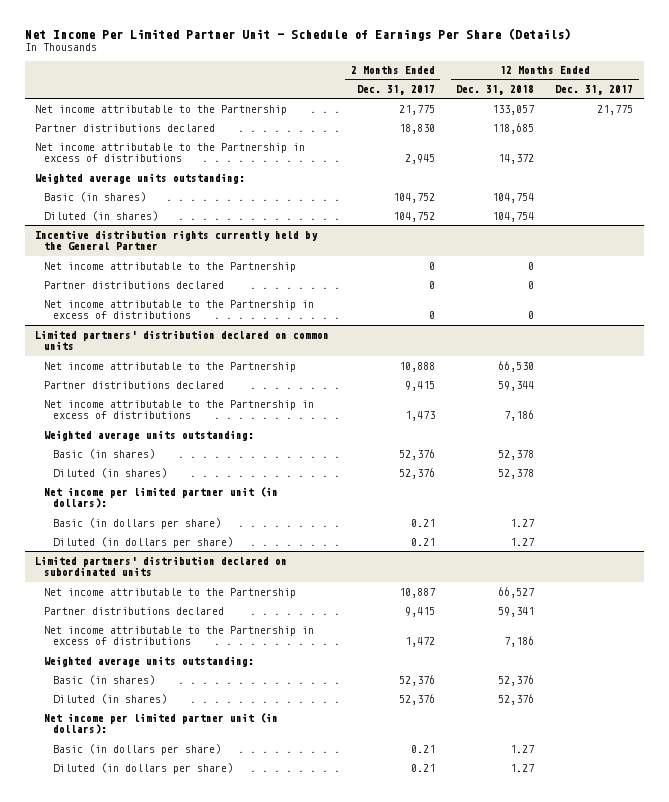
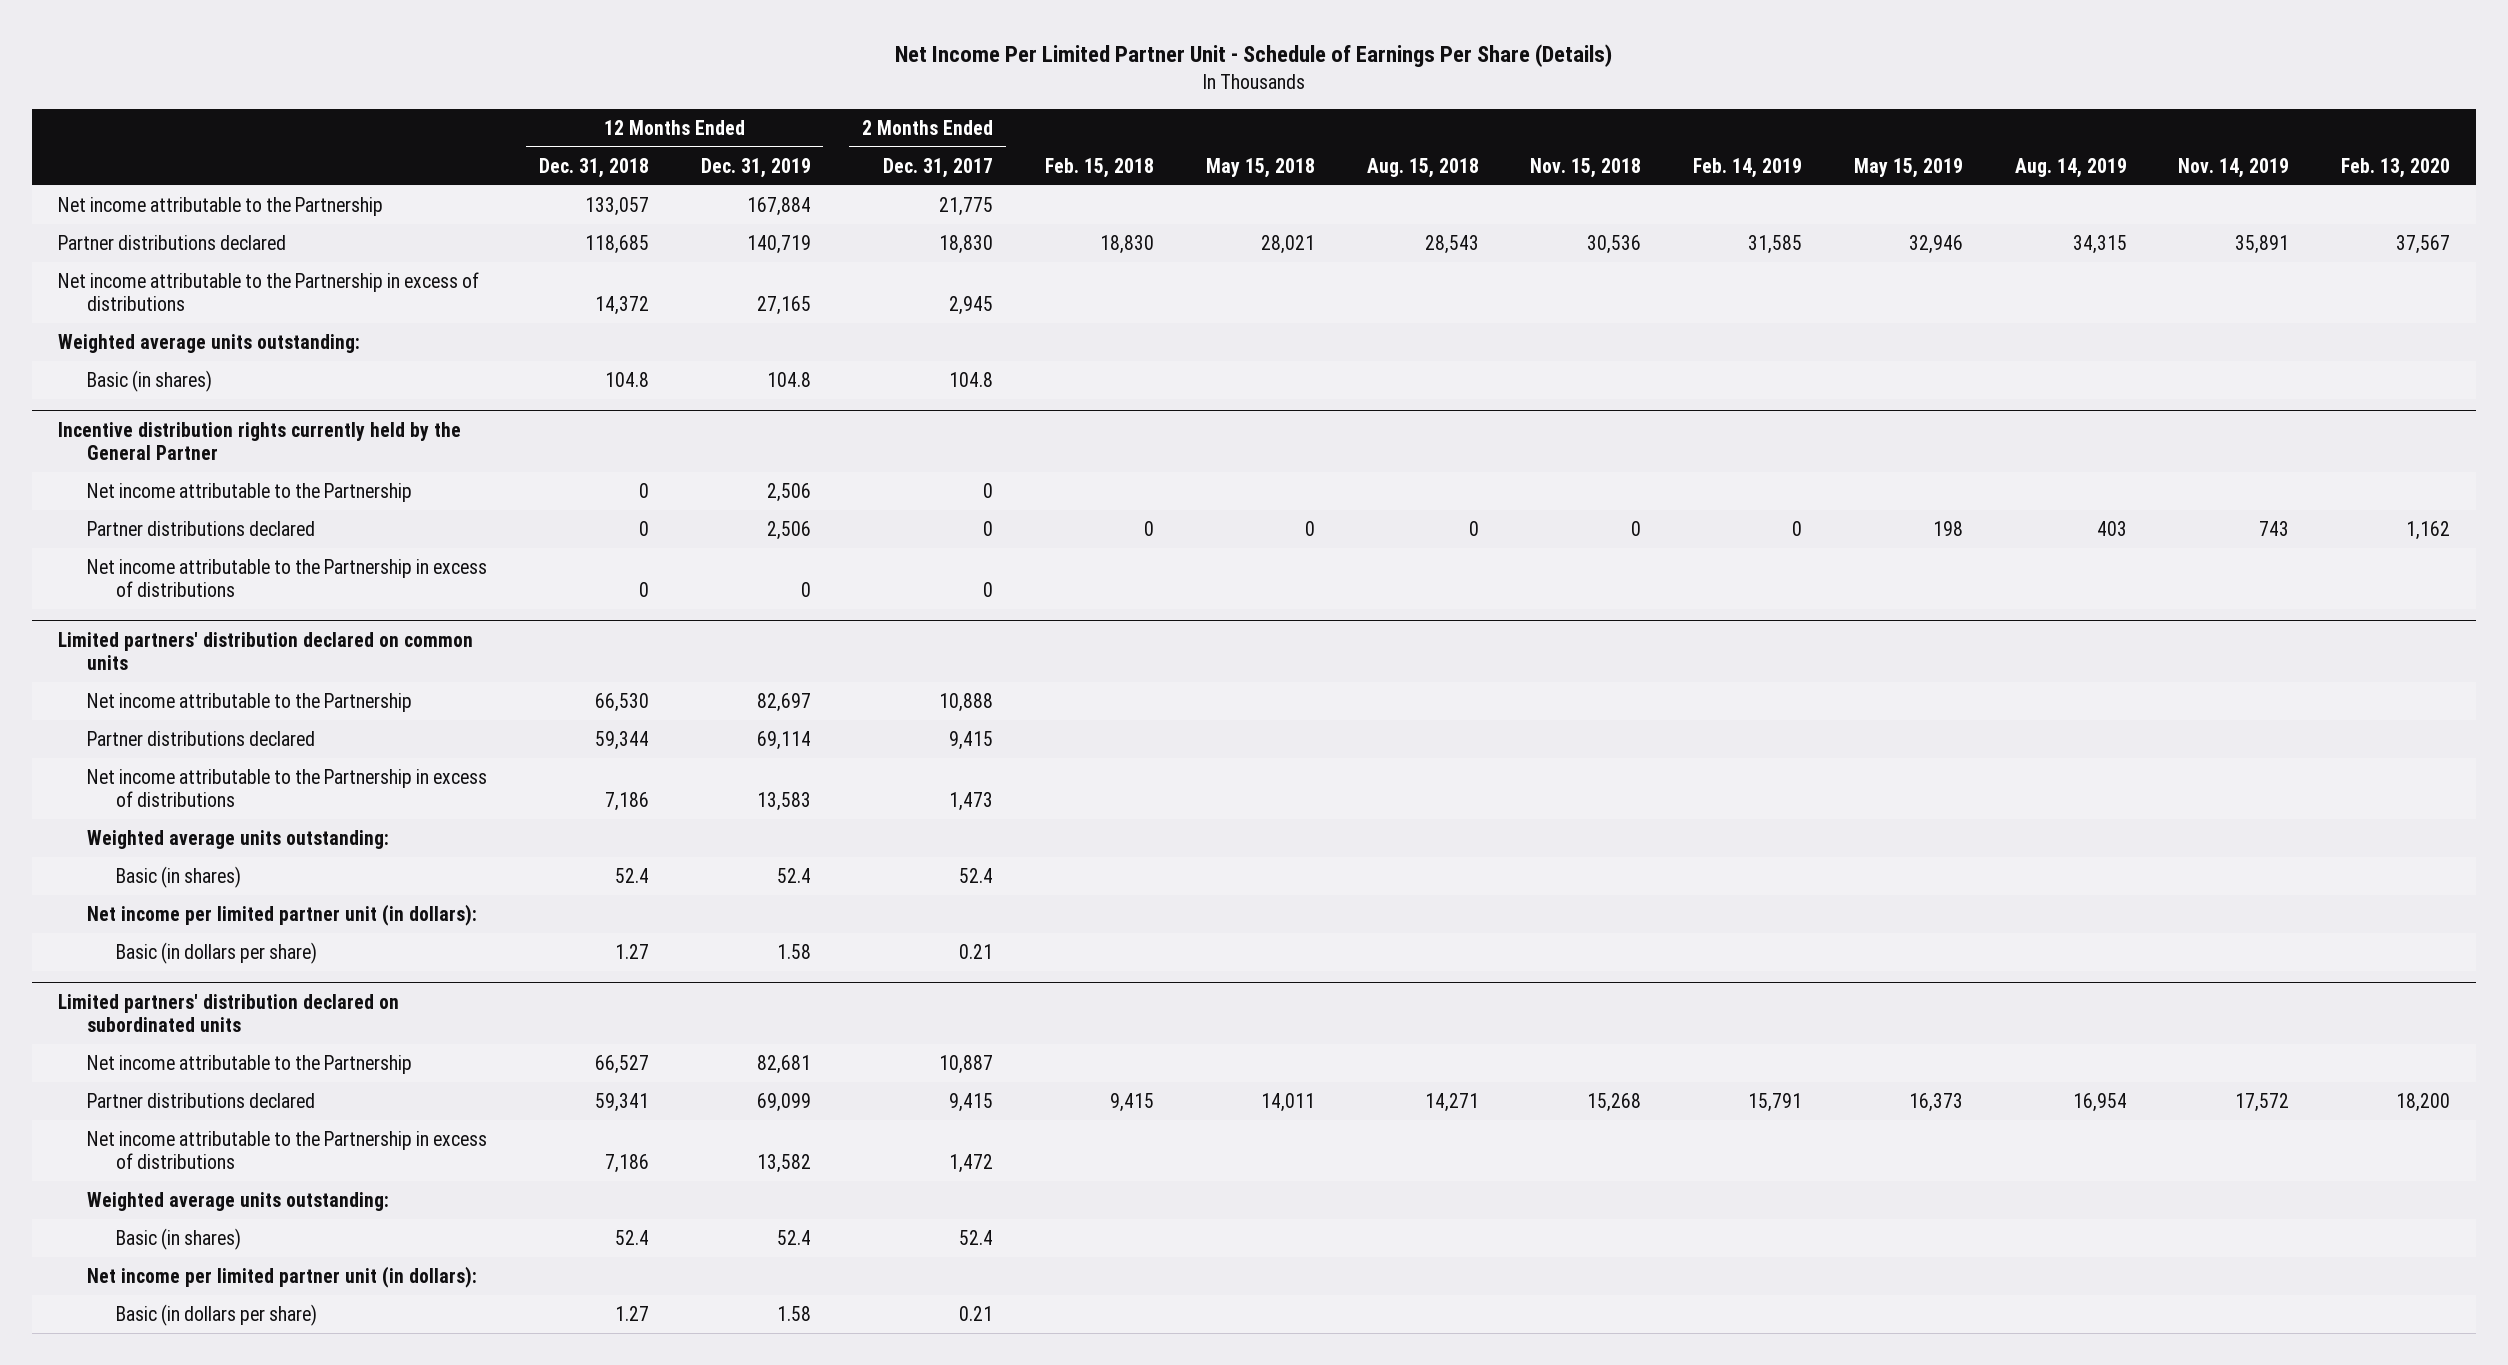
- | 2 Months Ended Dec. 31, 2017 | 12 Months Ended Dec. 31, 2018 | 12 Months Ended Dec. 31, 2017
+ | 12 Months Ended Dec. 31, 2018 | 12 Months Ended Dec. 31, 2019 | 2 Months Ended Dec. 31, 2017 | Feb. 15, 2018 | May 15, 2018 | Aug. 15, 2018 | Nov. 15, 2018 | Feb. 14, 2019 | May 15, 2019 | Aug. 14, 2019 | Nov. 14, 2019 | Feb. 13, 2020
- Basic (in shares) | 104,752 | 104,754 |
- Diluted (in shares) | 104,752 | 104,754 |
+ Basic (in shares) | 104.8 | 104.8 | 104.8 | | | | | | | | |
@ Limited partners' distribution declared on common units
- Basic (in shares) | 52,376 | 52,378 |
- Diluted (in shares) | 52,376 | 52,378 |
+ Basic (in shares) | 52.4 | 52.4 | 52.4 | | | | | | | | |
- Diluted (in dollars per share) | 0.21 | 1.27 |
@ Limited partners' distribution declared on subordinated units
- Basic (in shares) | 52,376 | 52,376 |
- Diluted (in shares) | 52,376 | 52,376 |
+ Basic (in shares) | 52.4 | 52.4 | 52.4 | | | | | | | | |
- Diluted (in dollars per share) | 0.21 | 1.27 |

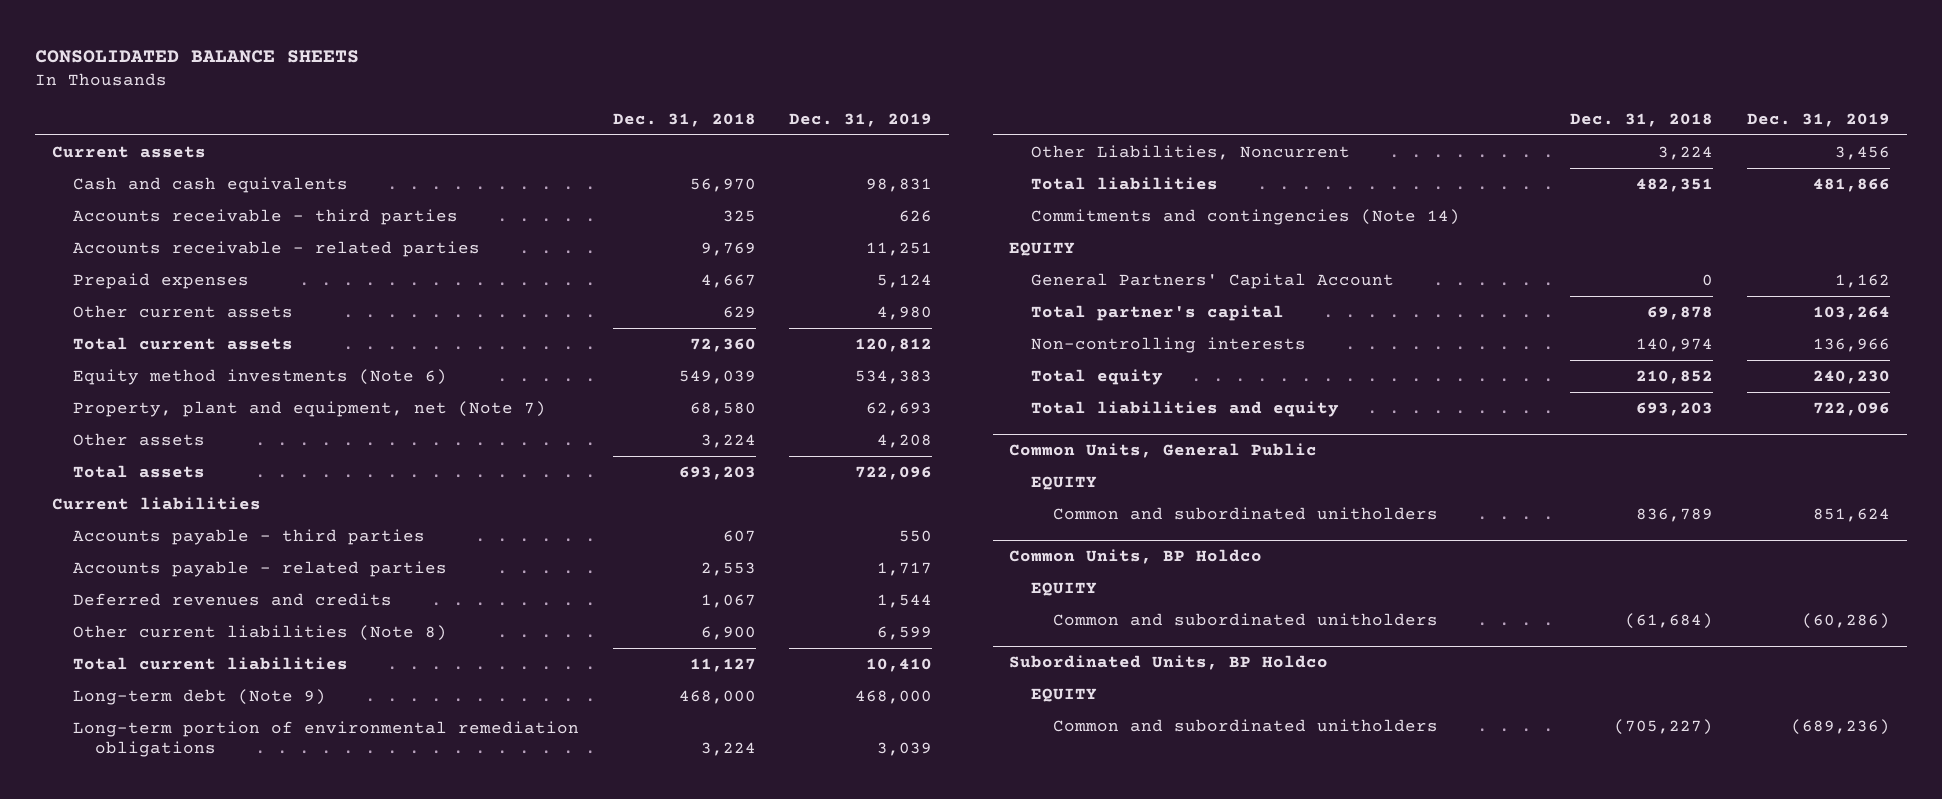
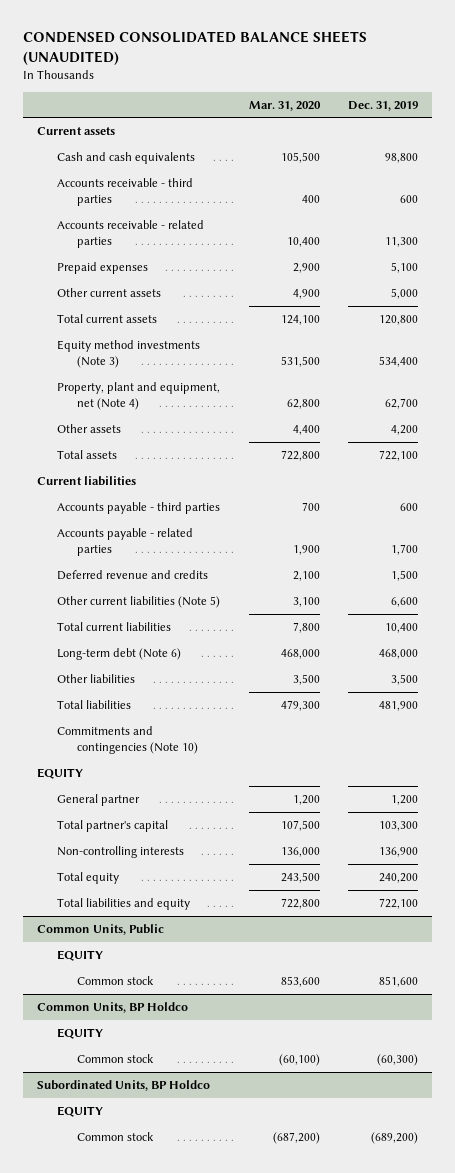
- CONSOLIDATED BALANCE SHEETS
+ CONDENSED CONSOLIDATED BALANCE SHEETS (UNAUDITED)
- | Dec. 31, 2018 | Dec. 31, 2019
+ | Mar. 31, 2020 | Dec. 31, 2019
- Cash and cash equivalents | 56,970 | 98,831
- Accounts receivable - third parties | 325 | 626
- Accounts receivable - related parties | 9,769 | 11,251
- Prepaid expenses | 4,667 | 5,124
- Other current assets | 629 | 4,980
- Total current assets | 72,360 | 120,812
- Equity method investments (Note 6) | 549,039 | 534,383
- Property, plant and equipment, net (Note 7) | 68,580 | 62,693
- Other assets | 3,224 | 4,208
- Total assets | 693,203 | 722,096
+ Cash and cash equivalents | 105,500 | 98,800
+ Accounts receivable - third parties | 400 | 600
+ Accounts receivable - related parties | 10,400 | 11,300
+ Prepaid expenses | 2,900 | 5,100
+ Other current assets | 4,900 | 5,000
+ Total current assets | 124,100 | 120,800
+ Equity method investments (Note 3) | 531,500 | 534,400
+ Property, plant and equipment, net (Note 4) | 62,800 | 62,700
+ Other assets | 4,400 | 4,200
+ Total assets | 722,800 | 722,100
- Accounts payable - third parties | 607 | 550
- Accounts payable - related parties | 2,553 | 1,717
- Deferred revenues and credits | 1,067 | 1,544
- Other current liabilities (Note 8) | 6,900 | 6,599
- Total current liabilities | 11,127 | 10,410
- Long-term debt (Note 9) | 468,000 | 468,000
- Long-term portion of environmental remediation obligations | 3,224 | 3,039
- Other Liabilities, Noncurrent | 3,224 | 3,456
- Total liabilities | 482,351 | 481,866
- Commitments and contingencies (Note 14)
+ Accounts payable - third parties | 700 | 600
+ Accounts payable - related parties | 1,900 | 1,700
+ Deferred revenue and credits | 2,100 | 1,500
+ Other current liabilities (Note 5) | 3,100 | 6,600
+ Total current liabilities | 7,800 | 10,400
+ Long-term debt (Note 6) | 468,000 | 468,000
+ Other liabilities | 3,500 | 3,500
+ Total liabilities | 479,300 | 481,900
+ Commitments and contingencies (Note 10)
- General Partners' Capital Account | 0 | 1,162
- Total partner's capital | 69,878 | 103,264
- Non-controlling interests | 140,974 | 136,966
- Total equity | 210,852 | 240,230
- Total liabilities and equity | 693,203 | 722,096
- Common Units, General Public
+ General partner | 1,200 | 1,200
+ Total partner's capital | 107,500 | 103,300
+ Non-controlling interests | 136,000 | 136,900
+ Total equity | 243,500 | 240,200
+ Total liabilities and equity | 722,800 | 722,100
+ Common Units, Public
- Common and subordinated unitholders | 836,789 | 851,624
+ Common stock | 853,600 | 851,600
@ Common Units, BP Holdco
- Common and subordinated unitholders | (61,684) | (60,286)
+ Common stock | (60,100) | (60,300)
@ Subordinated Units, BP Holdco
- Common and subordinated unitholders | (705,227) | (689,236)
+ Common stock | (687,200) | (689,200)

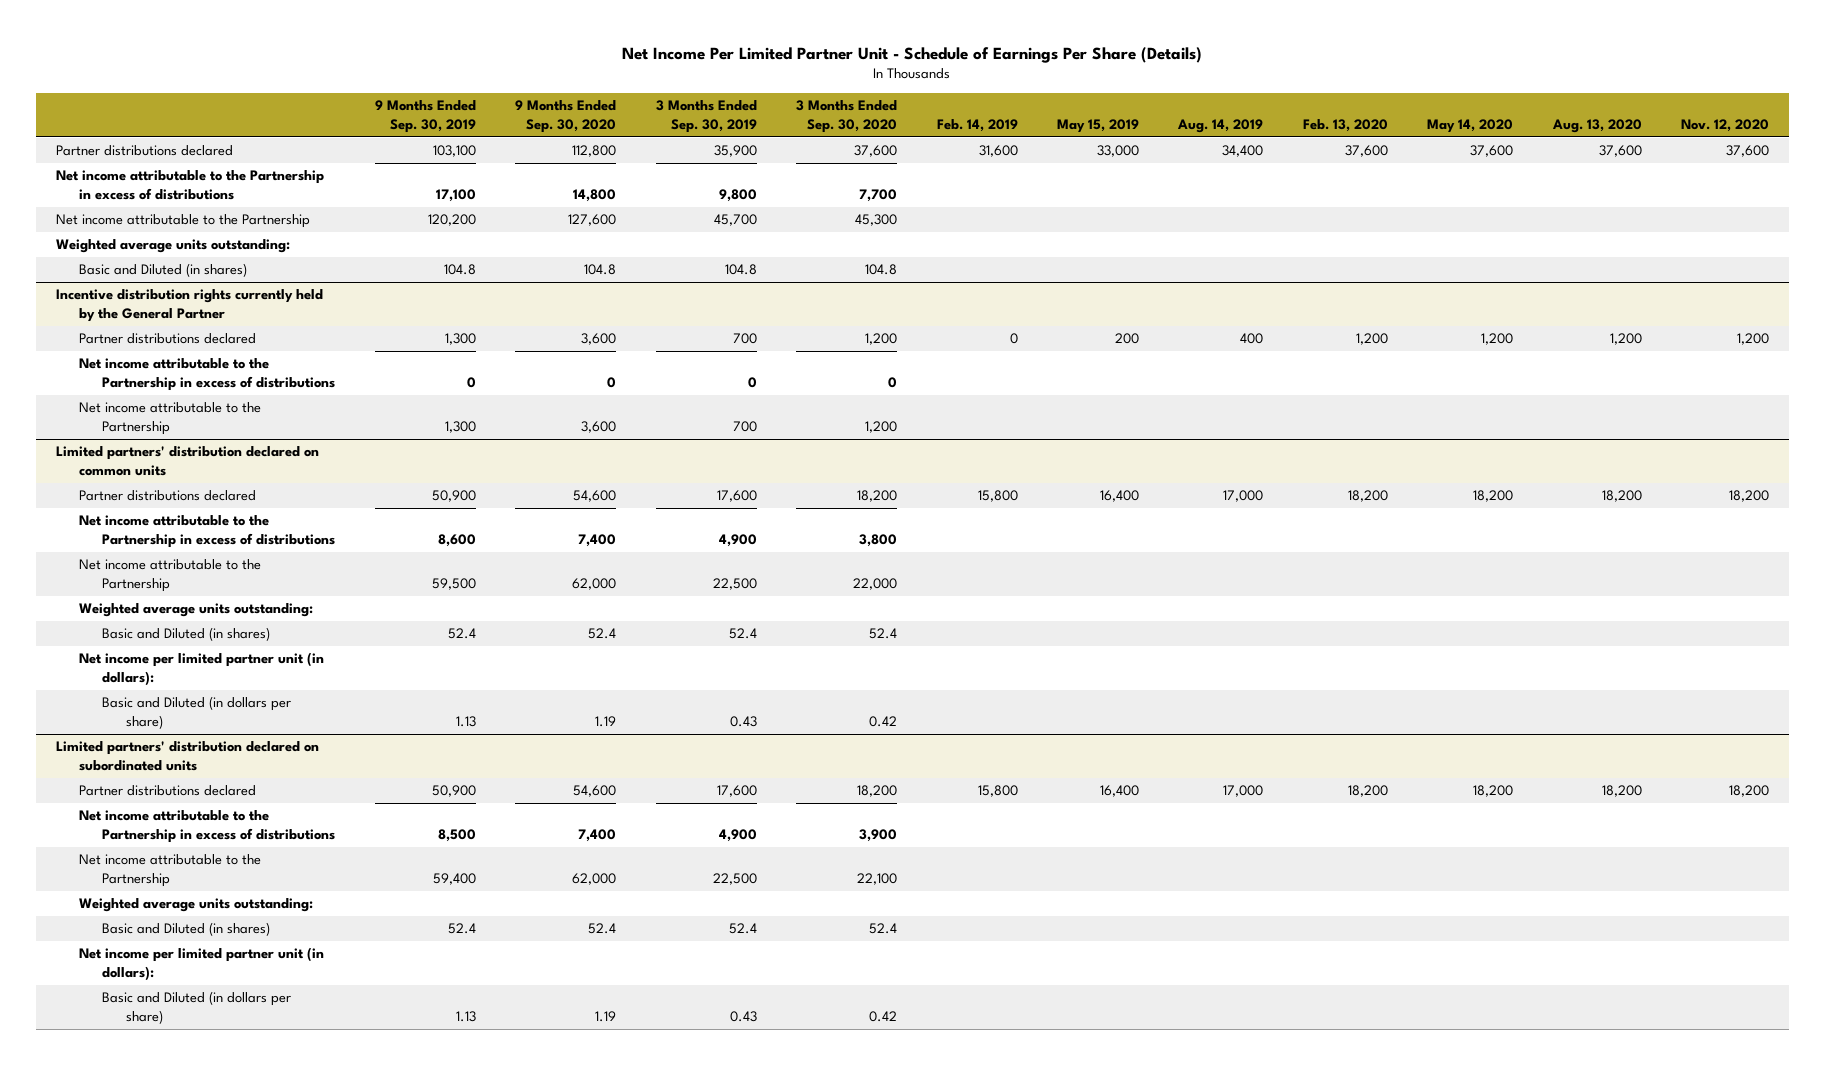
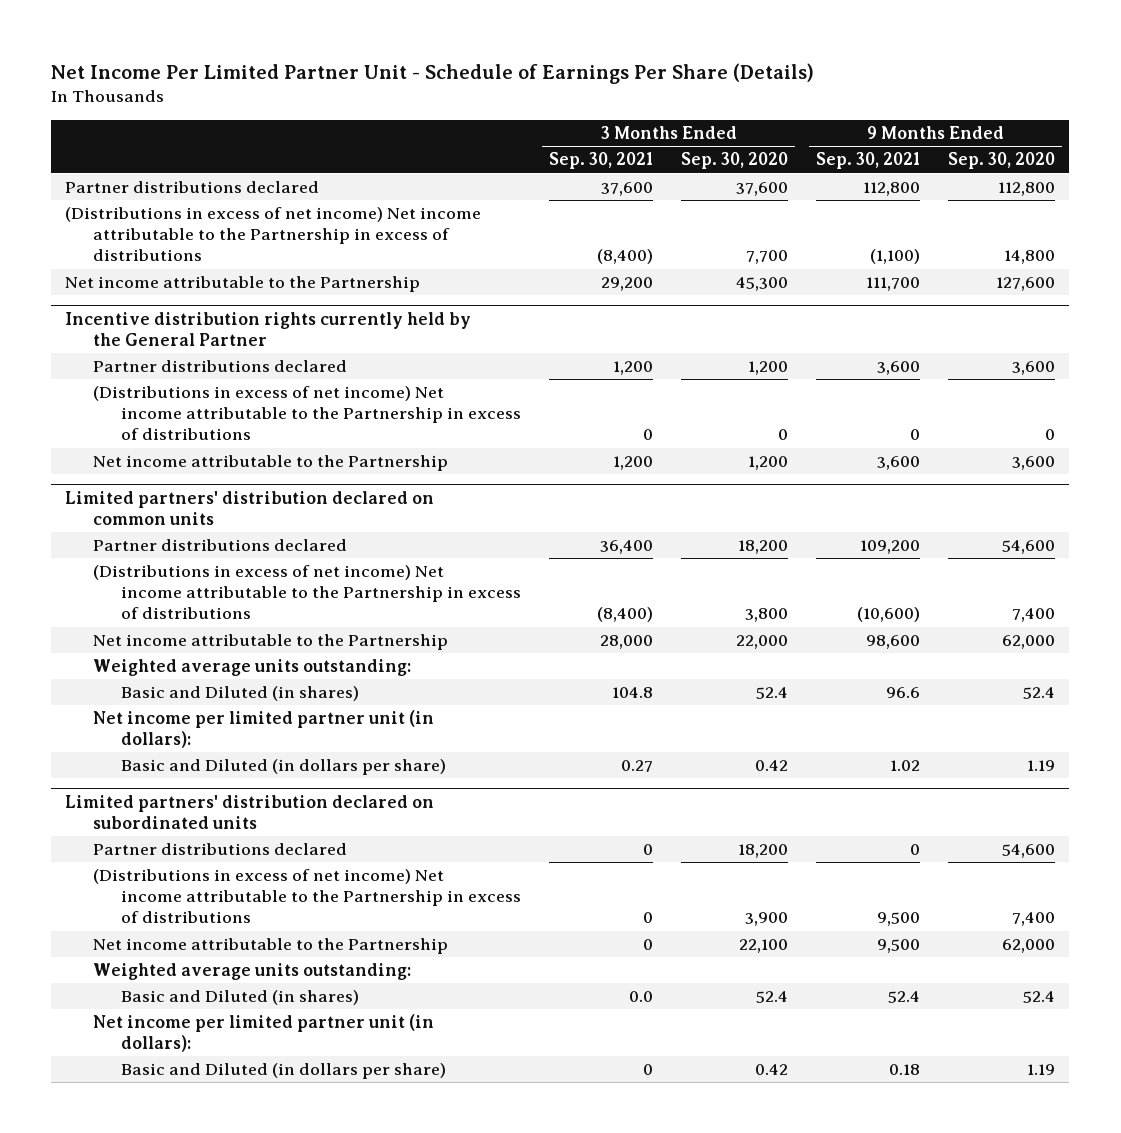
- | 9 Months Ended Sep. 30, 2019 | 9 Months Ended Sep. 30, 2020 | 3 Months Ended Sep. 30, 2019 | 3 Months Ended Sep. 30, 2020 | Feb. 14, 2019 | May 15, 2019 | Aug. 14, 2019 | Feb. 13, 2020 | May 14, 2020 | Aug. 13, 2020 | Nov. 12, 2020
+ | 3 Months Ended Sep. 30, 2021 | 3 Months Ended Sep. 30, 2020 | 9 Months Ended Sep. 30, 2021 | 9 Months Ended Sep. 30, 2020
- Net income attributable to the Partnership in excess of distributions | 17,100 | 14,800 | 9,800 | 7,700 | | | | | | |
+ (Distributions in excess of net income) Net income attributable to the Partnership in excess of distributions | (8,400) | 7,700 | (1,100) | 14,800
- Weighted average units outstanding:
- Basic and Diluted (in shares) | 104.8 | 104.8 | 104.8 | 104.8 | | | | | | |
@ Incentive distribution rights currently held by the General Partner
- Net income attributable to the Partnership in excess of distributions | 0 | 0 | 0 | 0 | | | | | | |
+ (Distributions in excess of net income) Net income attributable to the Partnership in excess of distributions | 0 | 0 | 0 | 0
@ Limited partners' distribution declared on common units
- Net income attributable to the Partnership in excess of distributions | 8,600 | 7,400 | 4,900 | 3,800 | | | | | | |
+ (Distributions in excess of net income) Net income attributable to the Partnership in excess of distributions | (8,400) | 3,800 | (10,600) | 7,400
@ Limited partners' distribution declared on subordinated units
- Net income attributable to the Partnership in excess of distributions | 8,500 | 7,400 | 4,900 | 3,900 | | | | | | |
+ (Distributions in excess of net income) Net income attributable to the Partnership in excess of distributions | 0 | 3,900 | 9,500 | 7,400

